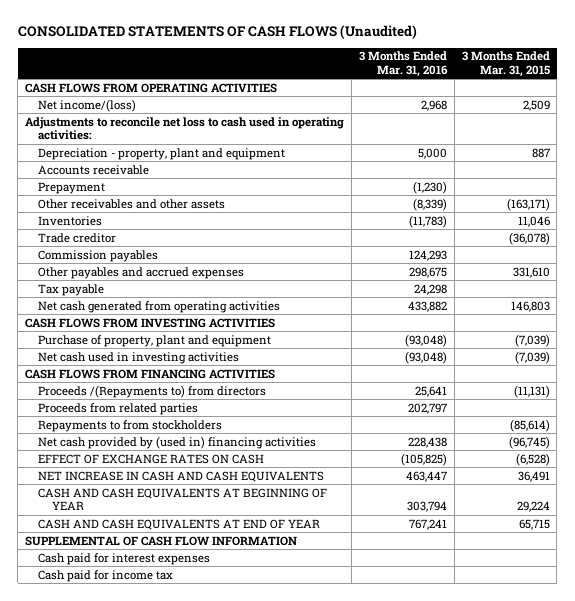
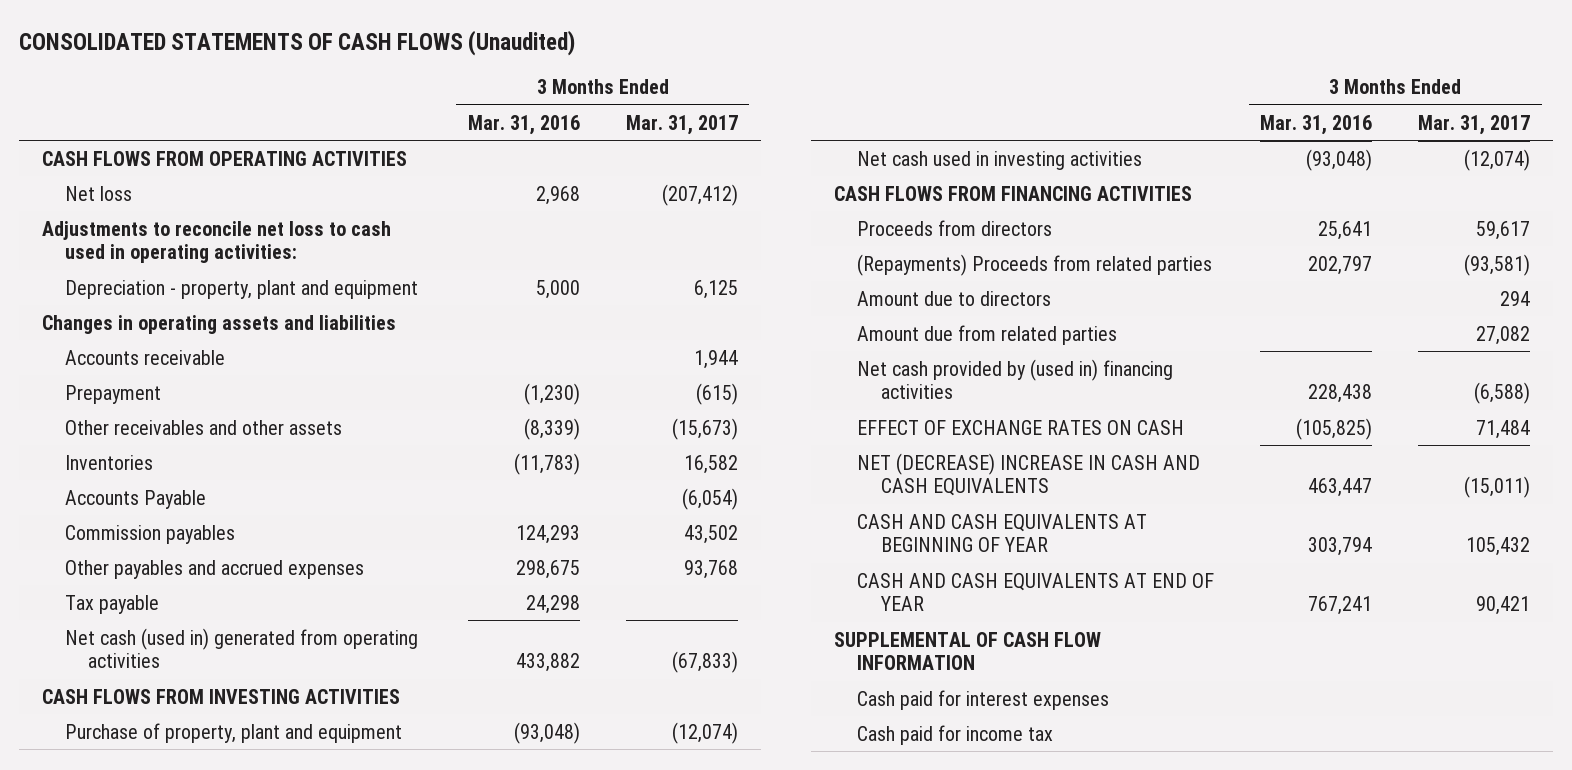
- | 3 Months Ended Mar. 31, 2016 | 3 Months Ended Mar. 31, 2015
+ | 3 Months Ended Mar. 31, 2016 | 3 Months Ended Mar. 31, 2017
- Net income/(loss) | 2,968 | 2,509
+ Net loss | 2,968 | (207,412)
+ Changes in operating assets and liabilities
- Trade creditor | | (36,078)
+ Accounts Payable | | (6,054)
- Net cash generated from operating activities | 433,882 | 146,803
+ Net cash (used in) generated from operating activities | 433,882 | (67,833)
- Proceeds /(Repayments to) from directors | 25,641 | (11,131)
- Proceeds from related parties | 202,797 |
- Repayments to from stockholders | | (85,614)
+ Proceeds from directors | 25,641 | 59,617
+ (Repayments) Proceeds from related parties | 202,797 | (93,581)
+ Amount due to directors | | 294
+ Amount due from related parties | | 27,082
- NET INCREASE IN CASH AND CASH EQUIVALENTS | 463,447 | 36,491
+ NET (DECREASE) INCREASE IN CASH AND CASH EQUIVALENTS | 463,447 | (15,011)

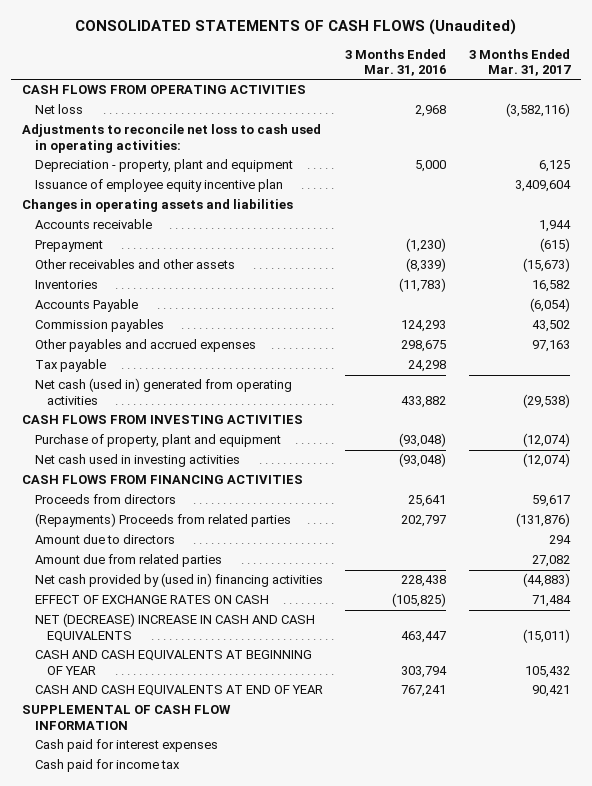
- Net loss | 2,968 | (207,412)
+ Net loss | 2,968 | (3,582,116)
+ Issuance of employee equity incentive plan | | 3,409,604
- Other payables and accrued expenses | 298,675 | 93,768
+ Other payables and accrued expenses | 298,675 | 97,163
- Net cash (used in) generated from operating activities | 433,882 | (67,833)
+ Net cash (used in) generated from operating activities | 433,882 | (29,538)
- (Repayments) Proceeds from related parties | 202,797 | (93,581)
+ (Repayments) Proceeds from related parties | 202,797 | (131,876)
- Net cash provided by (used in) financing activities | 228,438 | (6,588)
+ Net cash provided by (used in) financing activities | 228,438 | (44,883)

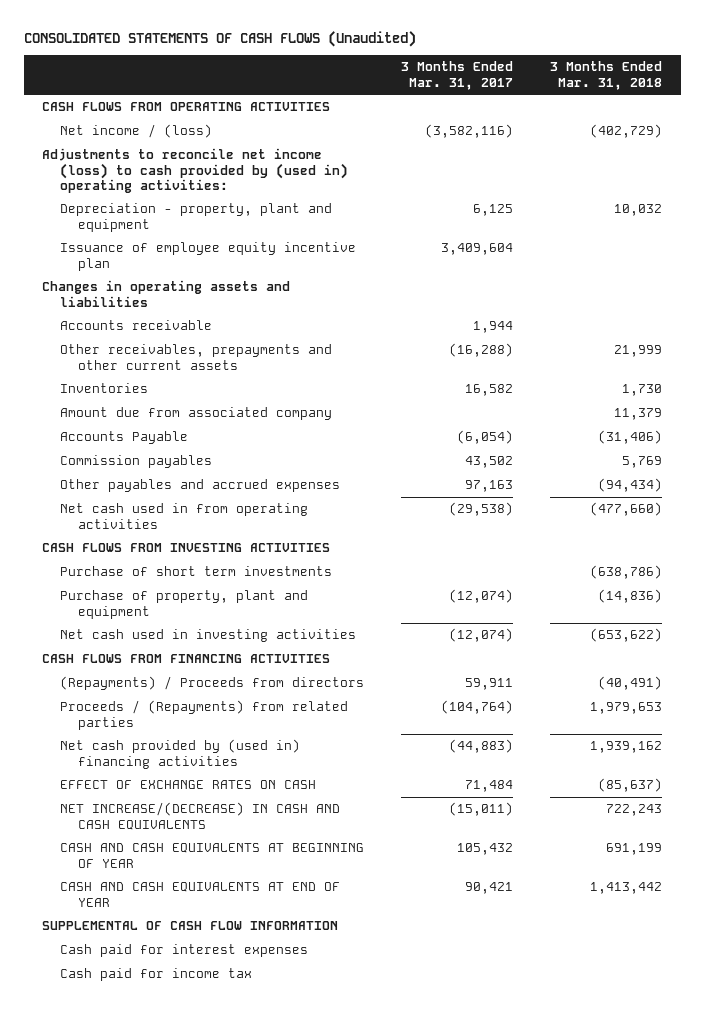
- | 3 Months Ended Mar. 31, 2016 | 3 Months Ended Mar. 31, 2017
+ | 3 Months Ended Mar. 31, 2017 | 3 Months Ended Mar. 31, 2018
- Net loss | 2,968 | (3,582,116)
- Adjustments to reconcile net loss to cash used in operating activities:
+ Net income / (loss) | (3,582,116) | (402,729)
+ Adjustments to reconcile net income (loss) to cash provided by (used in) operating activities:
- Prepayment | (1,230) | (615)
- Other receivables and other assets | (8,339) | (15,673)
+ Other receivables, prepayments and other current assets | (16,288) | 21,999
+ Amount due from associated company | | 11,379
- Tax payable | 24,298 |
- Net cash (used in) generated from operating activities | 433,882 | (29,538)
+ Net cash used in from operating activities | (29,538) | (477,660)
+ Purchase of short term investments | | (638,786)
- Proceeds from directors | 25,641 | 59,617
- (Repayments) Proceeds from related parties | 202,797 | (131,876)
- Amount due to directors | | 294
- Amount due from related parties | | 27,082
+ (Repayments) / Proceeds from directors | 59,911 | (40,491)
+ Proceeds / (Repayments) from related parties | (104,764) | 1,979,653
- NET (DECREASE) INCREASE IN CASH AND CASH EQUIVALENTS | 463,447 | (15,011)
+ NET INCREASE/(DECREASE) IN CASH AND CASH EQUIVALENTS | (15,011) | 722,243

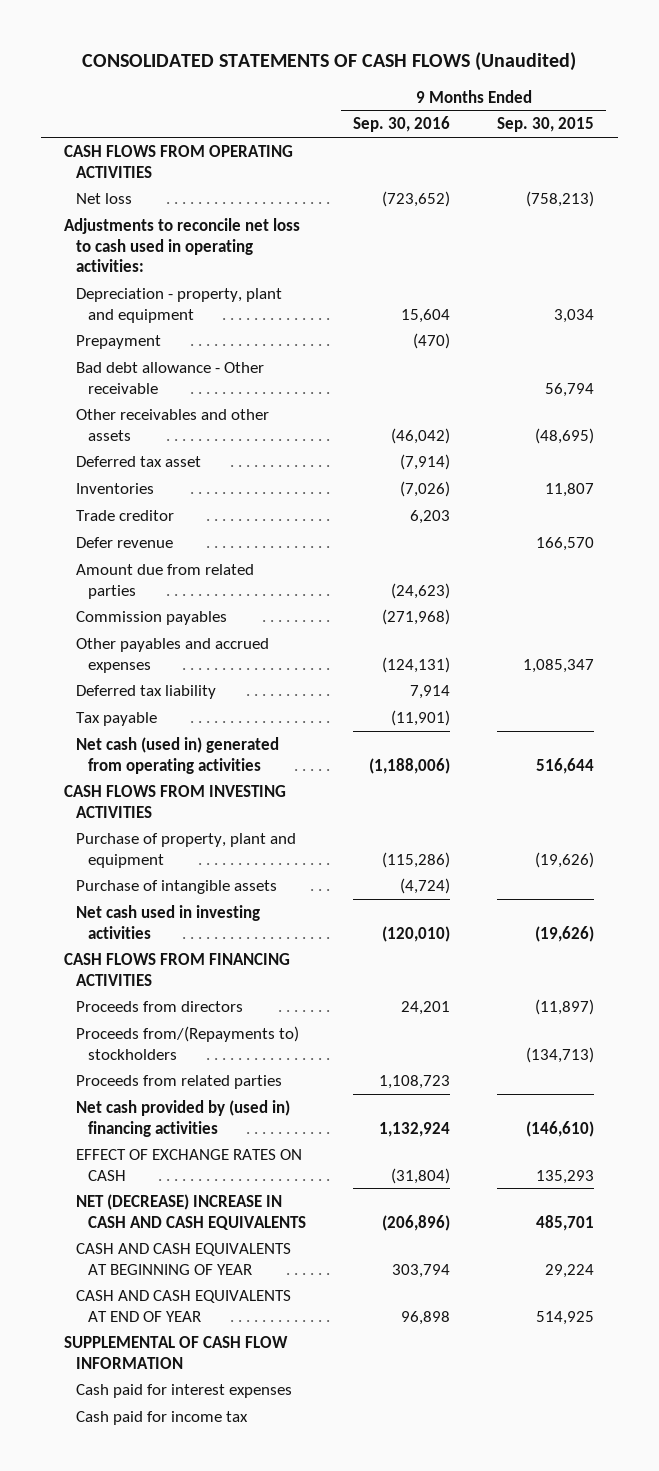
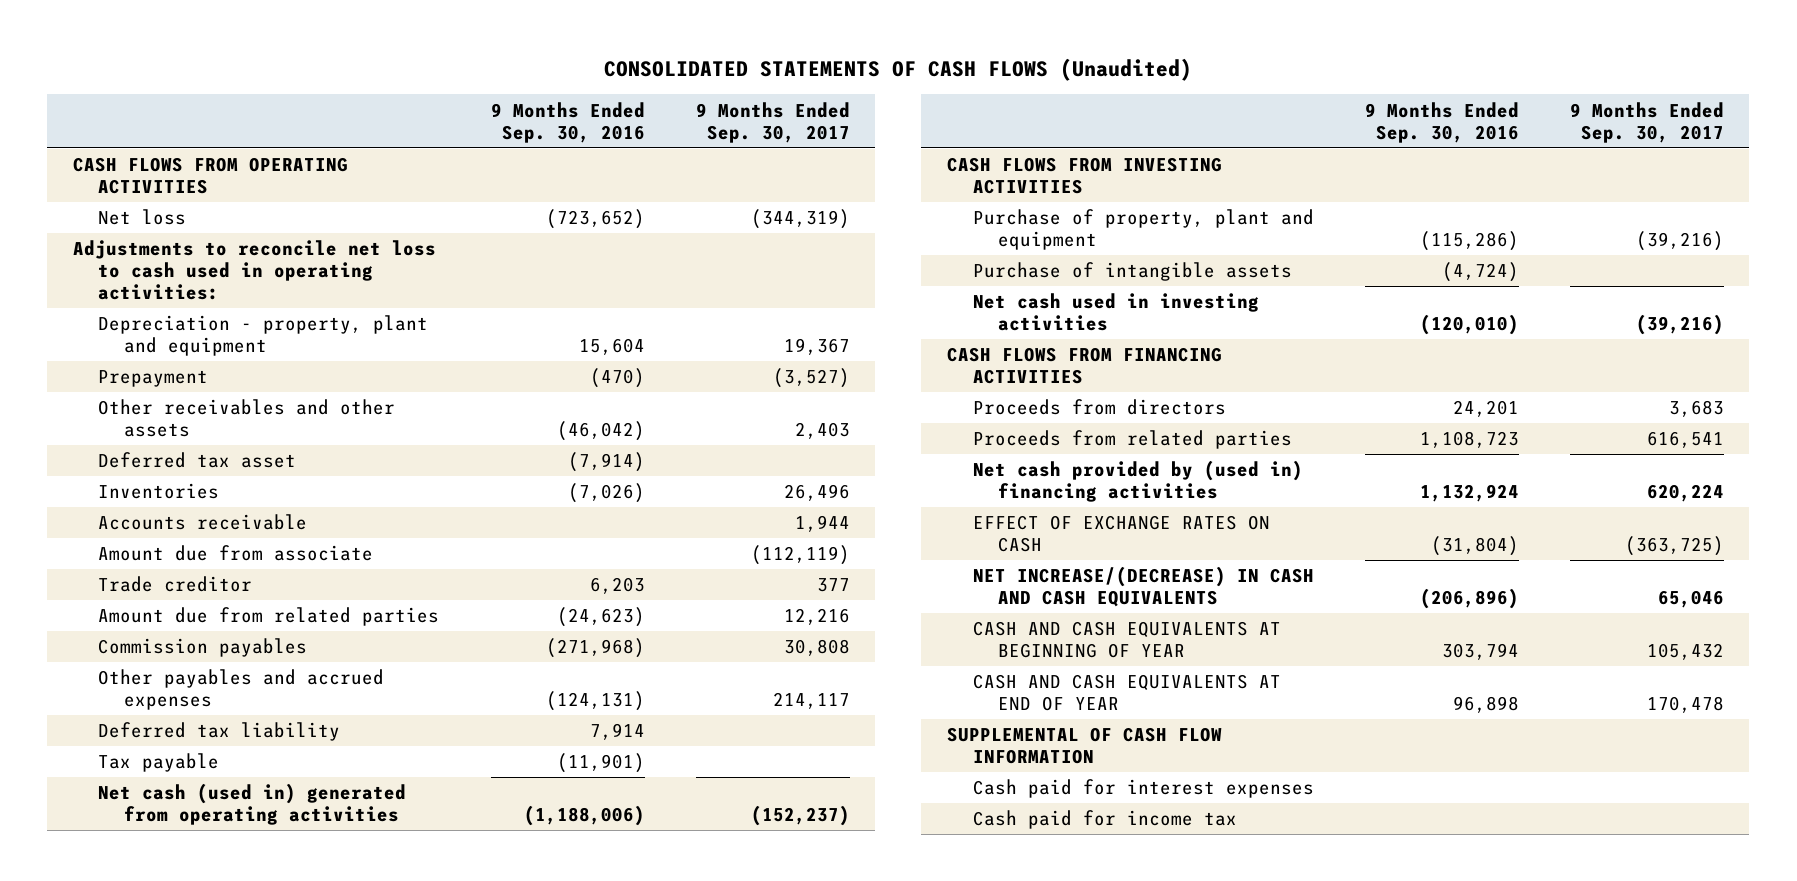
- | 9 Months Ended Sep. 30, 2016 | 9 Months Ended Sep. 30, 2015
+ | 9 Months Ended Sep. 30, 2016 | 9 Months Ended Sep. 30, 2017
- Bad debt allowance - Other receivable | | 56,794
+ Accounts receivable | | 1,944
+ Amount due from associate | | (112,119)
- Defer revenue | | 166,570
- Proceeds from/(Repayments to) stockholders | | (134,713)
- NET (DECREASE) INCREASE IN CASH AND CASH EQUIVALENTS | (206,896) | 485,701
+ NET INCREASE/(DECREASE) IN CASH AND CASH EQUIVALENTS | (206,896) | 65,046

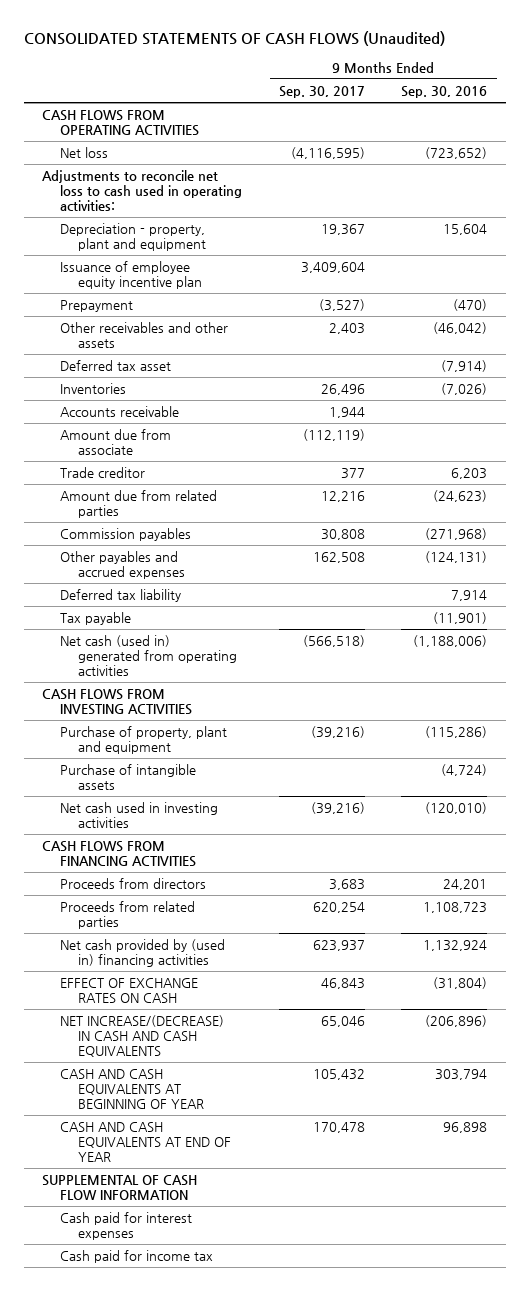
- | 9 Months Ended Sep. 30, 2016 | 9 Months Ended Sep. 30, 2017
+ | 9 Months Ended Sep. 30, 2017 | 9 Months Ended Sep. 30, 2016
- Net loss | (723,652) | (344,319)
+ Net loss | (4,116,595) | (723,652)
+ Issuance of employee equity incentive plan | 3,409,604 |
- Other payables and accrued expenses | (124,131) | 214,117
+ Other payables and accrued expenses | 162,508 | (124,131)
- Net cash (used in) generated from operating activities | (1,188,006) | (152,237)
+ Net cash (used in) generated from operating activities | (566,518) | (1,188,006)
- Proceeds from related parties | 1,108,723 | 616,541
- Net cash provided by (used in) financing activities | 1,132,924 | 620,224
- EFFECT OF EXCHANGE RATES ON CASH | (31,804) | (363,725)
+ Proceeds from related parties | 620,254 | 1,108,723
+ Net cash provided by (used in) financing activities | 623,937 | 1,132,924
+ EFFECT OF EXCHANGE RATES ON CASH | 46,843 | (31,804)

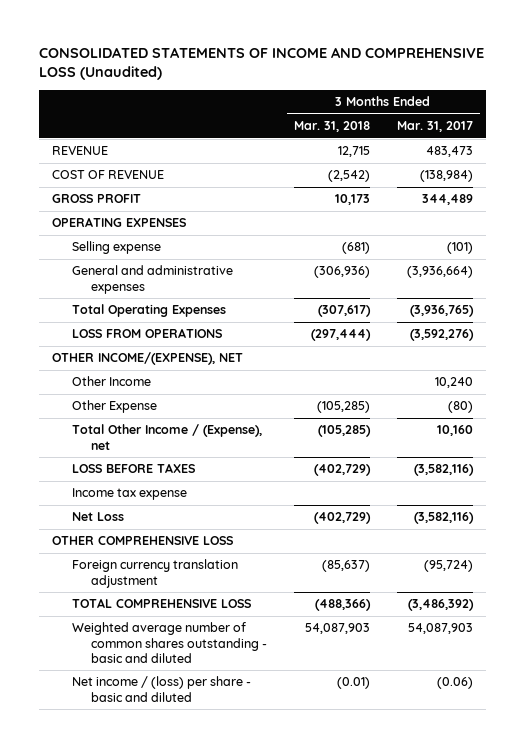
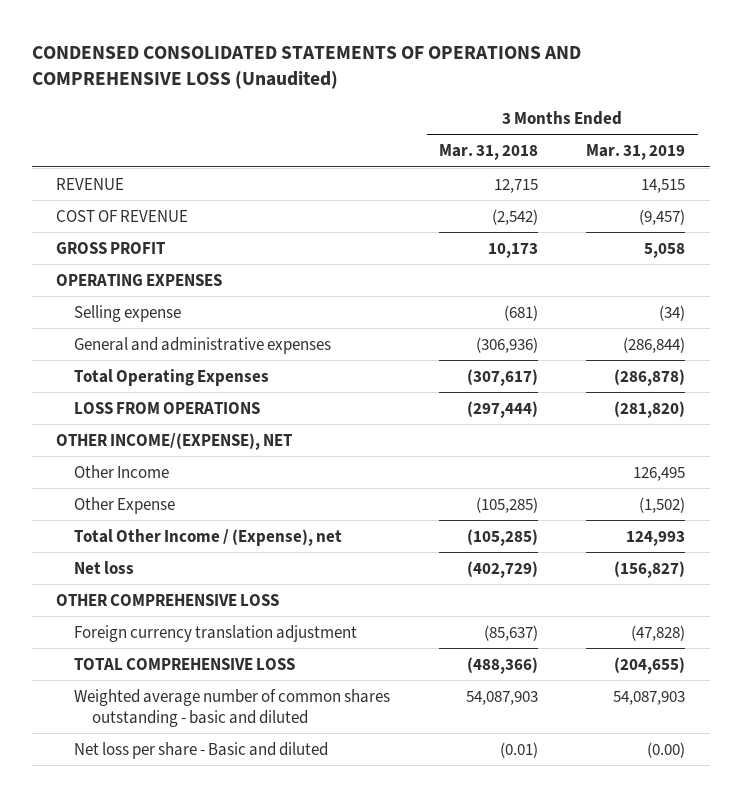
- CONSOLIDATED STATEMENTS OF INCOME AND COMPREHENSIVE LOSS (Unaudited)
+ CONDENSED CONSOLIDATED STATEMENTS OF OPERATIONS AND COMPREHENSIVE LOSS (Unaudited)
- | 3 Months Ended Mar. 31, 2018 | 3 Months Ended Mar. 31, 2017
+ | 3 Months Ended Mar. 31, 2018 | 3 Months Ended Mar. 31, 2019
- LOSS BEFORE TAXES | (402,729) | (3,582,116)
- Income tax expense
- Net Loss | (402,729) | (3,582,116)
+ Net loss | (402,729) | (156,827)
- Net income / (loss) per share - basic and diluted | (0.01) | (0.06)
+ Net loss per share - Basic and diluted | (0.01) | (0.00)

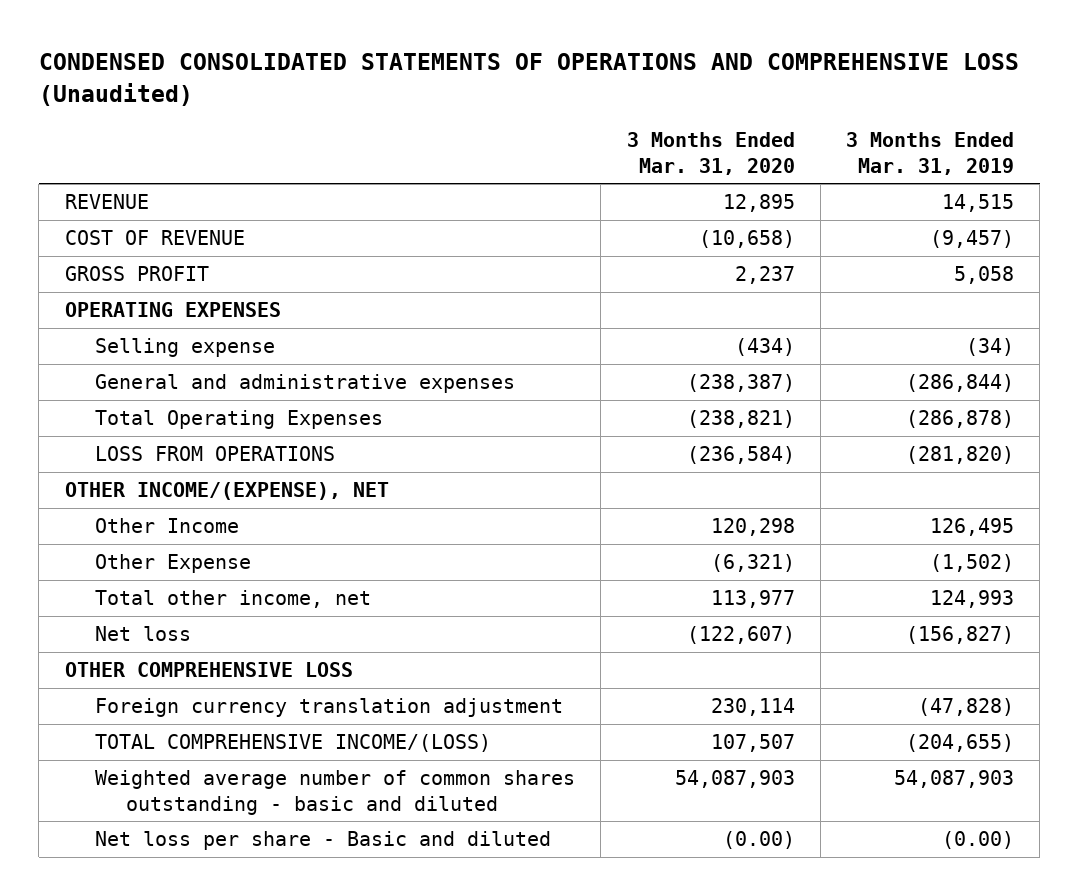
- | 3 Months Ended Mar. 31, 2018 | 3 Months Ended Mar. 31, 2019
+ | 3 Months Ended Mar. 31, 2020 | 3 Months Ended Mar. 31, 2019
- Total Other Income / (Expense), net | (105,285) | 124,993
+ Total other income, net | 113,977 | 124,993
- TOTAL COMPREHENSIVE LOSS | (488,366) | (204,655)
+ TOTAL COMPREHENSIVE INCOME/(LOSS) | 107,507 | (204,655)

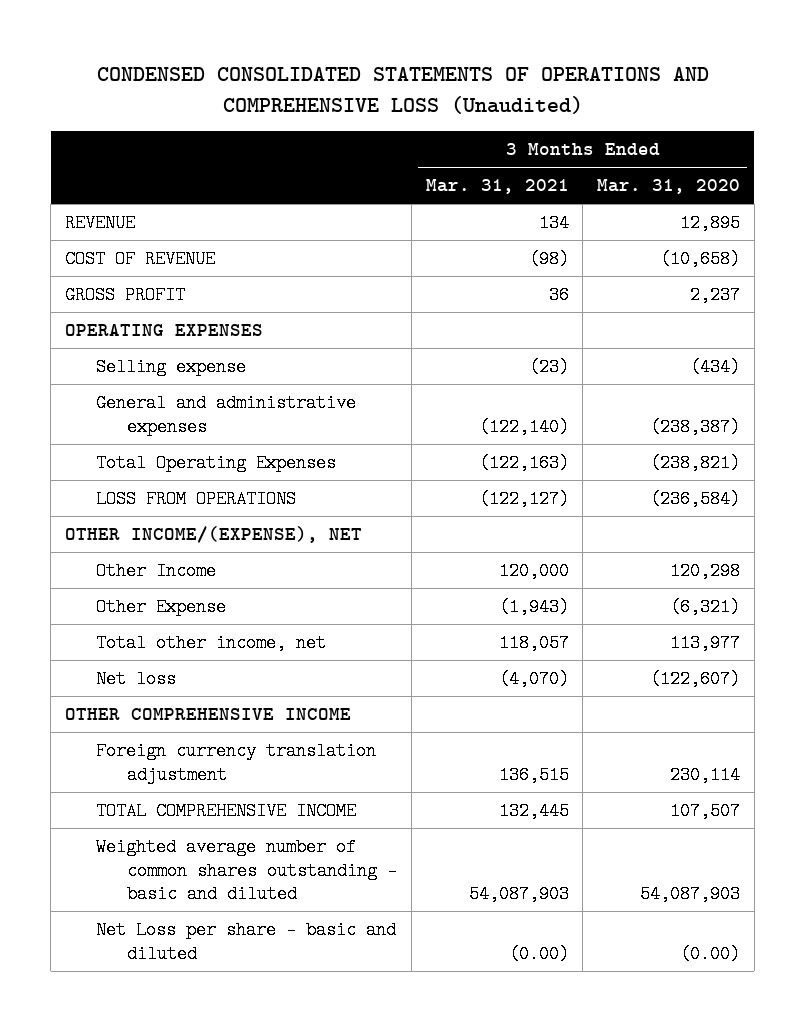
- | 3 Months Ended Mar. 31, 2020 | 3 Months Ended Mar. 31, 2019
+ | 3 Months Ended Mar. 31, 2021 | 3 Months Ended Mar. 31, 2020
- OTHER COMPREHENSIVE LOSS
+ OTHER COMPREHENSIVE INCOME
- TOTAL COMPREHENSIVE INCOME/(LOSS) | 107,507 | (204,655)
+ TOTAL COMPREHENSIVE INCOME | 132,445 | 107,507
- Net loss per share - Basic and diluted | (0.00) | (0.00)
+ Net Loss per share - basic and diluted | (0.00) | (0.00)

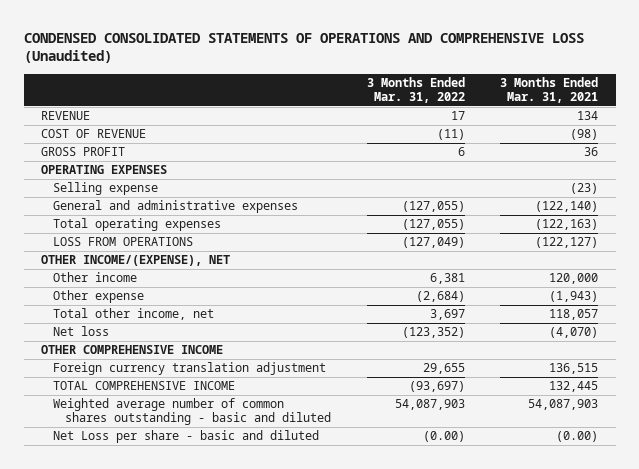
- | 3 Months Ended Mar. 31, 2021 | 3 Months Ended Mar. 31, 2020
+ | 3 Months Ended Mar. 31, 2022 | 3 Months Ended Mar. 31, 2021
- Total Operating Expenses | (122,163) | (238,821)
+ Total operating expenses | (127,055) | (122,163)
- Other Income | 120,000 | 120,298
- Other Expense | (1,943) | (6,321)
+ Other income | 6,381 | 120,000
+ Other expense | (2,684) | (1,943)

